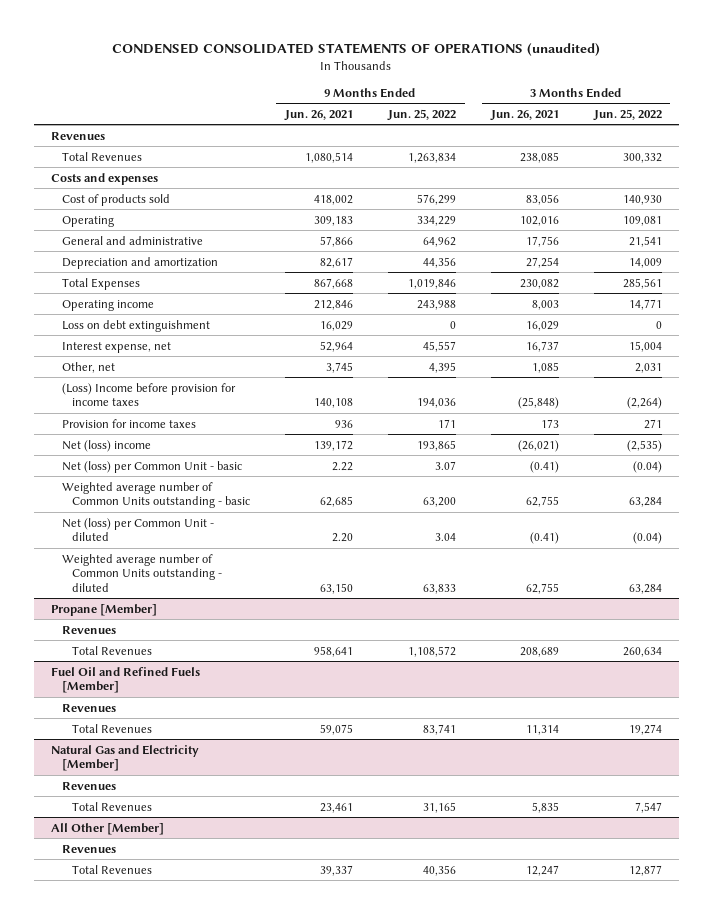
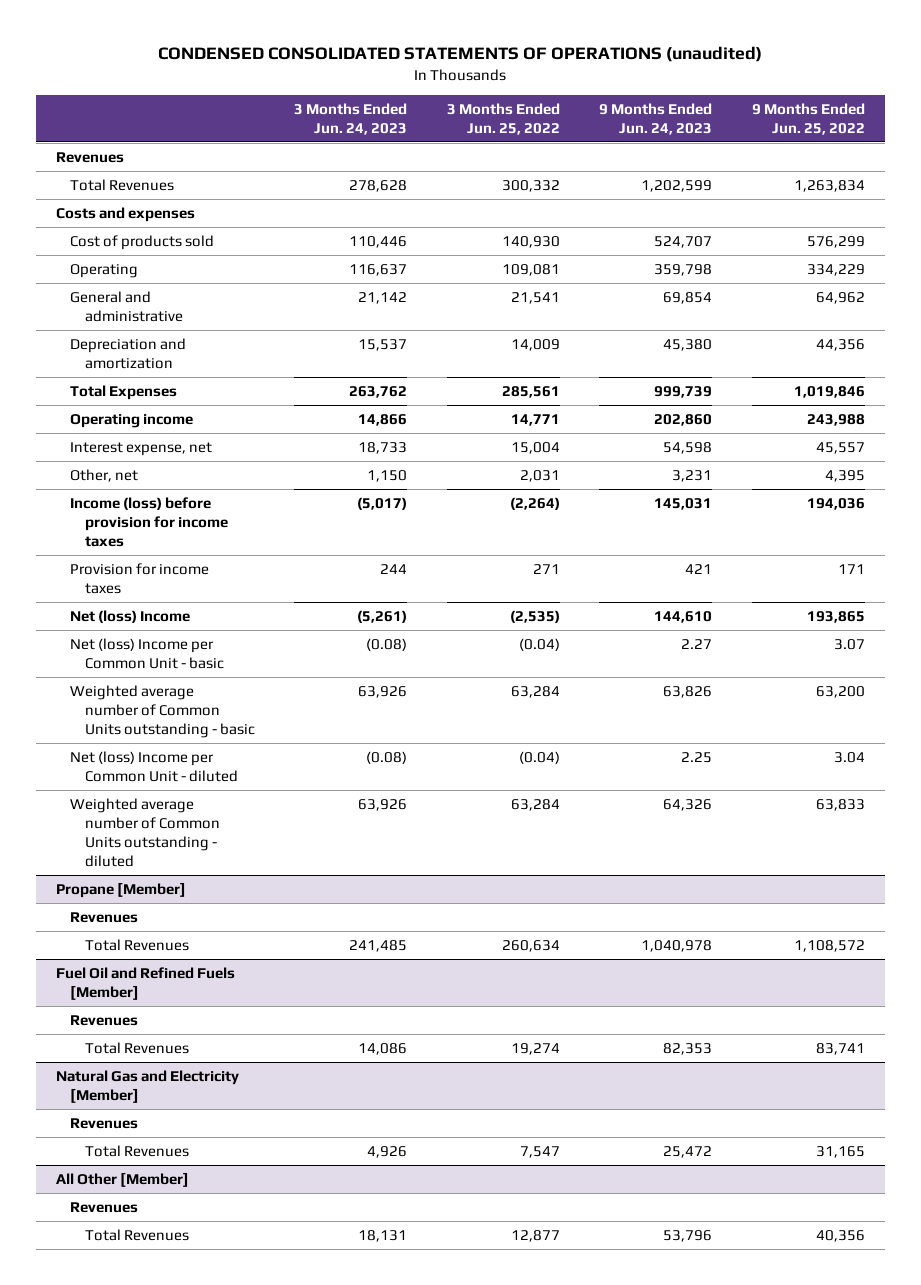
- | 9 Months Ended Jun. 26, 2021 | 9 Months Ended Jun. 25, 2022 | 3 Months Ended Jun. 26, 2021 | 3 Months Ended Jun. 25, 2022
+ | 3 Months Ended Jun. 24, 2023 | 3 Months Ended Jun. 25, 2022 | 9 Months Ended Jun. 24, 2023 | 9 Months Ended Jun. 25, 2022
- Loss on debt extinguishment | 16,029 | 0 | 16,029 | 0
- (Loss) Income before provision for income taxes | 140,108 | 194,036 | (25,848) | (2,264)
+ Income (loss) before provision for income taxes | (5,017) | (2,264) | 145,031 | 194,036
- Net (loss) income | 139,172 | 193,865 | (26,021) | (2,535)
- Net (loss) per Common Unit - basic | 2.22 | 3.07 | (0.41) | (0.04)
+ Net (loss) Income | (5,261) | (2,535) | 144,610 | 193,865
+ Net (loss) Income per Common Unit - basic | (0.08) | (0.04) | 2.27 | 3.07
- Net (loss) per Common Unit - diluted | 2.20 | 3.04 | (0.41) | (0.04)
+ Net (loss) Income per Common Unit - diluted | (0.08) | (0.04) | 2.25 | 3.04

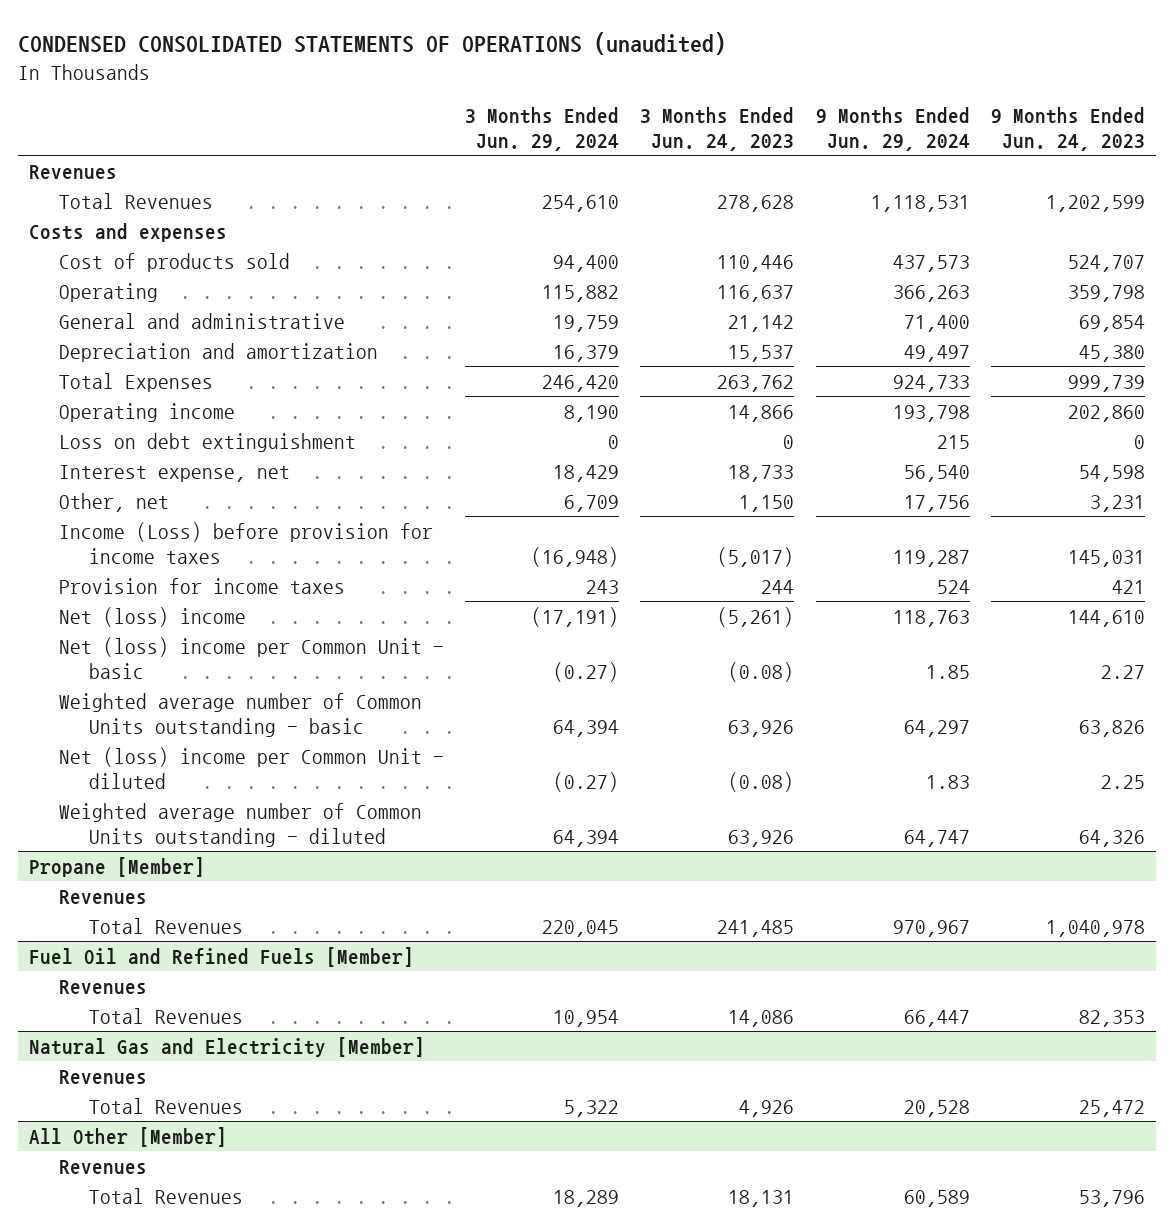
- | 3 Months Ended Jun. 24, 2023 | 3 Months Ended Jun. 25, 2022 | 9 Months Ended Jun. 24, 2023 | 9 Months Ended Jun. 25, 2022
+ | 3 Months Ended Jun. 29, 2024 | 3 Months Ended Jun. 24, 2023 | 9 Months Ended Jun. 29, 2024 | 9 Months Ended Jun. 24, 2023
+ Loss on debt extinguishment | 0 | 0 | 215 | 0
- Income (loss) before provision for income taxes | (5,017) | (2,264) | 145,031 | 194,036
+ Income (Loss) before provision for income taxes | (16,948) | (5,017) | 119,287 | 145,031
- Net (loss) Income | (5,261) | (2,535) | 144,610 | 193,865
- Net (loss) Income per Common Unit - basic | (0.08) | (0.04) | 2.27 | 3.07
+ Net (loss) income | (17,191) | (5,261) | 118,763 | 144,610
+ Net (loss) income per Common Unit - basic | (0.27) | (0.08) | 1.85 | 2.27
- Net (loss) Income per Common Unit - diluted | (0.08) | (0.04) | 2.25 | 3.04
+ Net (loss) income per Common Unit - diluted | (0.27) | (0.08) | 1.83 | 2.25

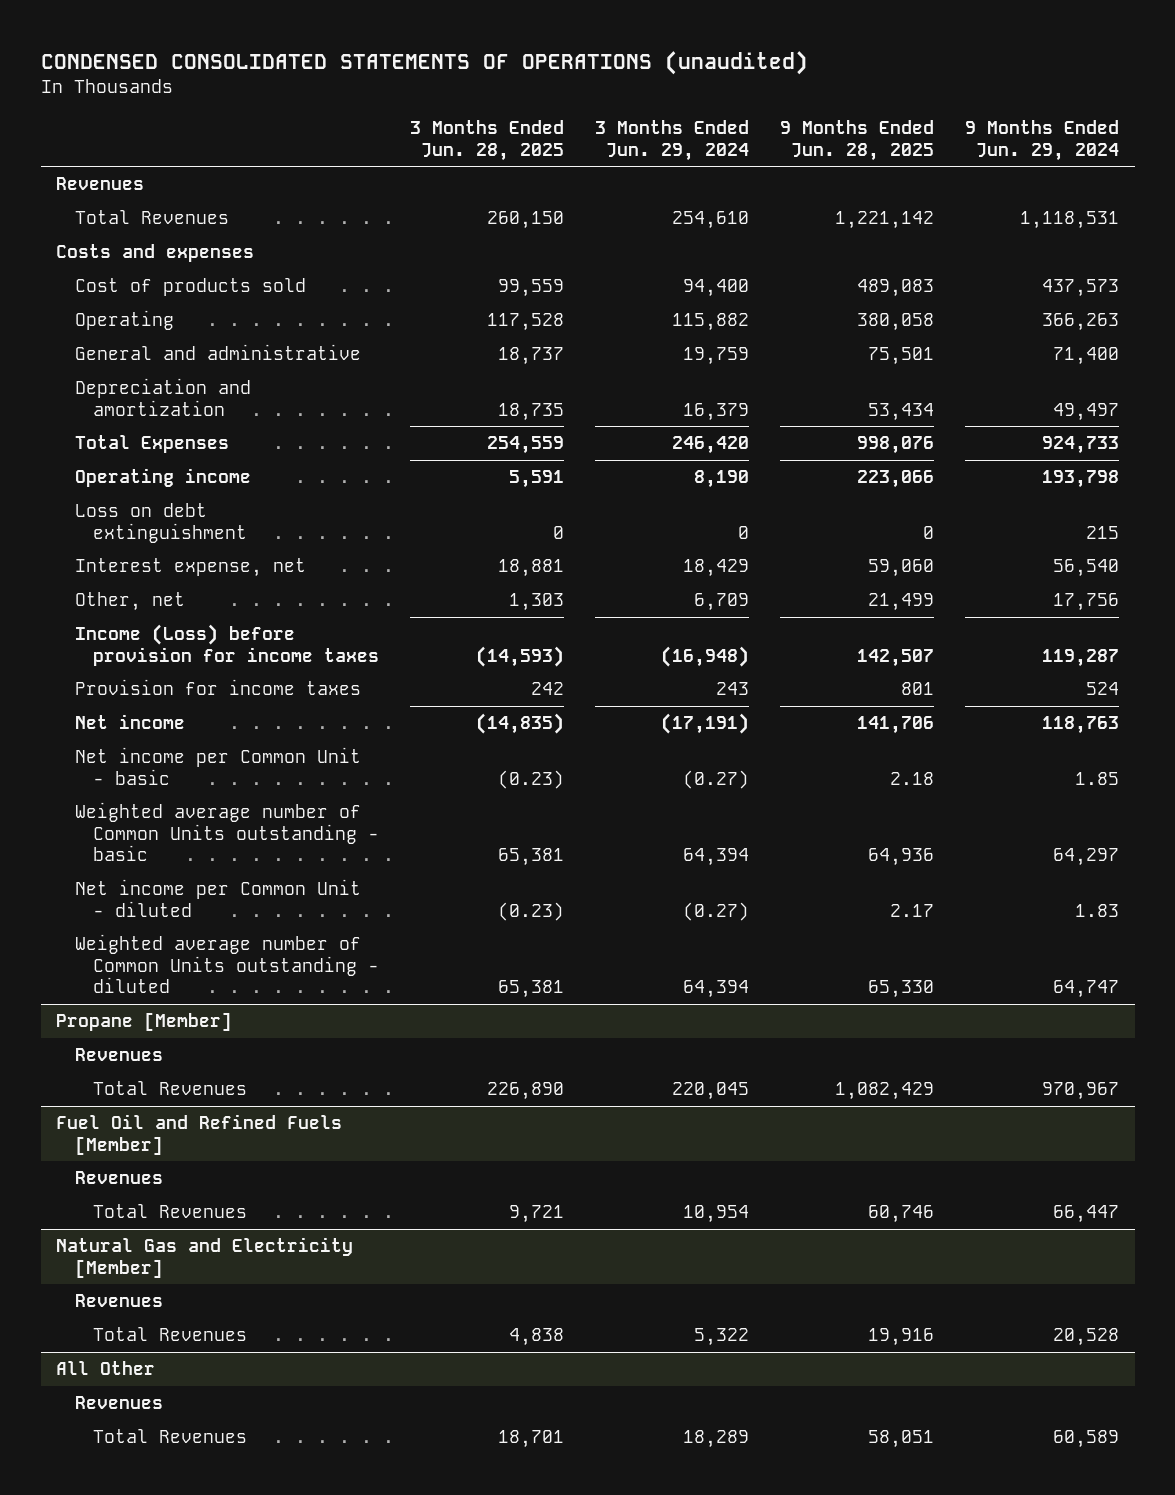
- | 3 Months Ended Jun. 29, 2024 | 3 Months Ended Jun. 24, 2023 | 9 Months Ended Jun. 29, 2024 | 9 Months Ended Jun. 24, 2023
+ | 3 Months Ended Jun. 28, 2025 | 3 Months Ended Jun. 29, 2024 | 9 Months Ended Jun. 28, 2025 | 9 Months Ended Jun. 29, 2024
- Net (loss) income | (17,191) | (5,261) | 118,763 | 144,610
- Net (loss) income per Common Unit - basic | (0.27) | (0.08) | 1.85 | 2.27
+ Net income | (14,835) | (17,191) | 141,706 | 118,763
+ Net income per Common Unit - basic | (0.23) | (0.27) | 2.18 | 1.85
- Net (loss) income per Common Unit - diluted | (0.27) | (0.08) | 1.83 | 2.25
+ Net income per Common Unit - diluted | (0.23) | (0.27) | 2.17 | 1.83
- All Other [Member]
+ All Other

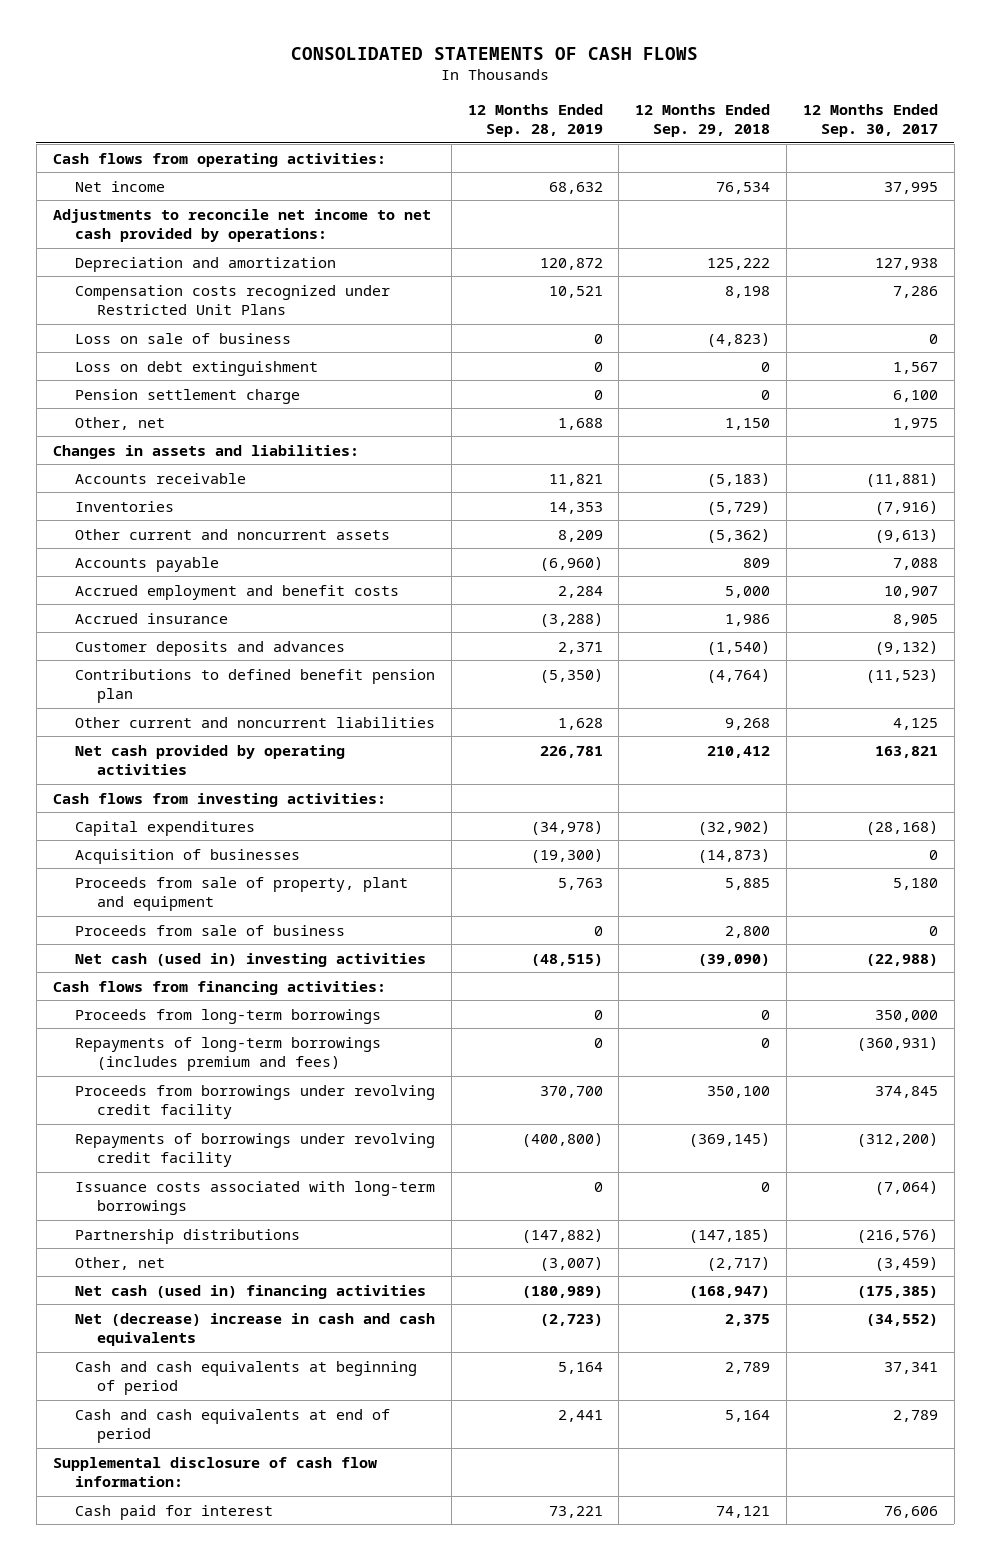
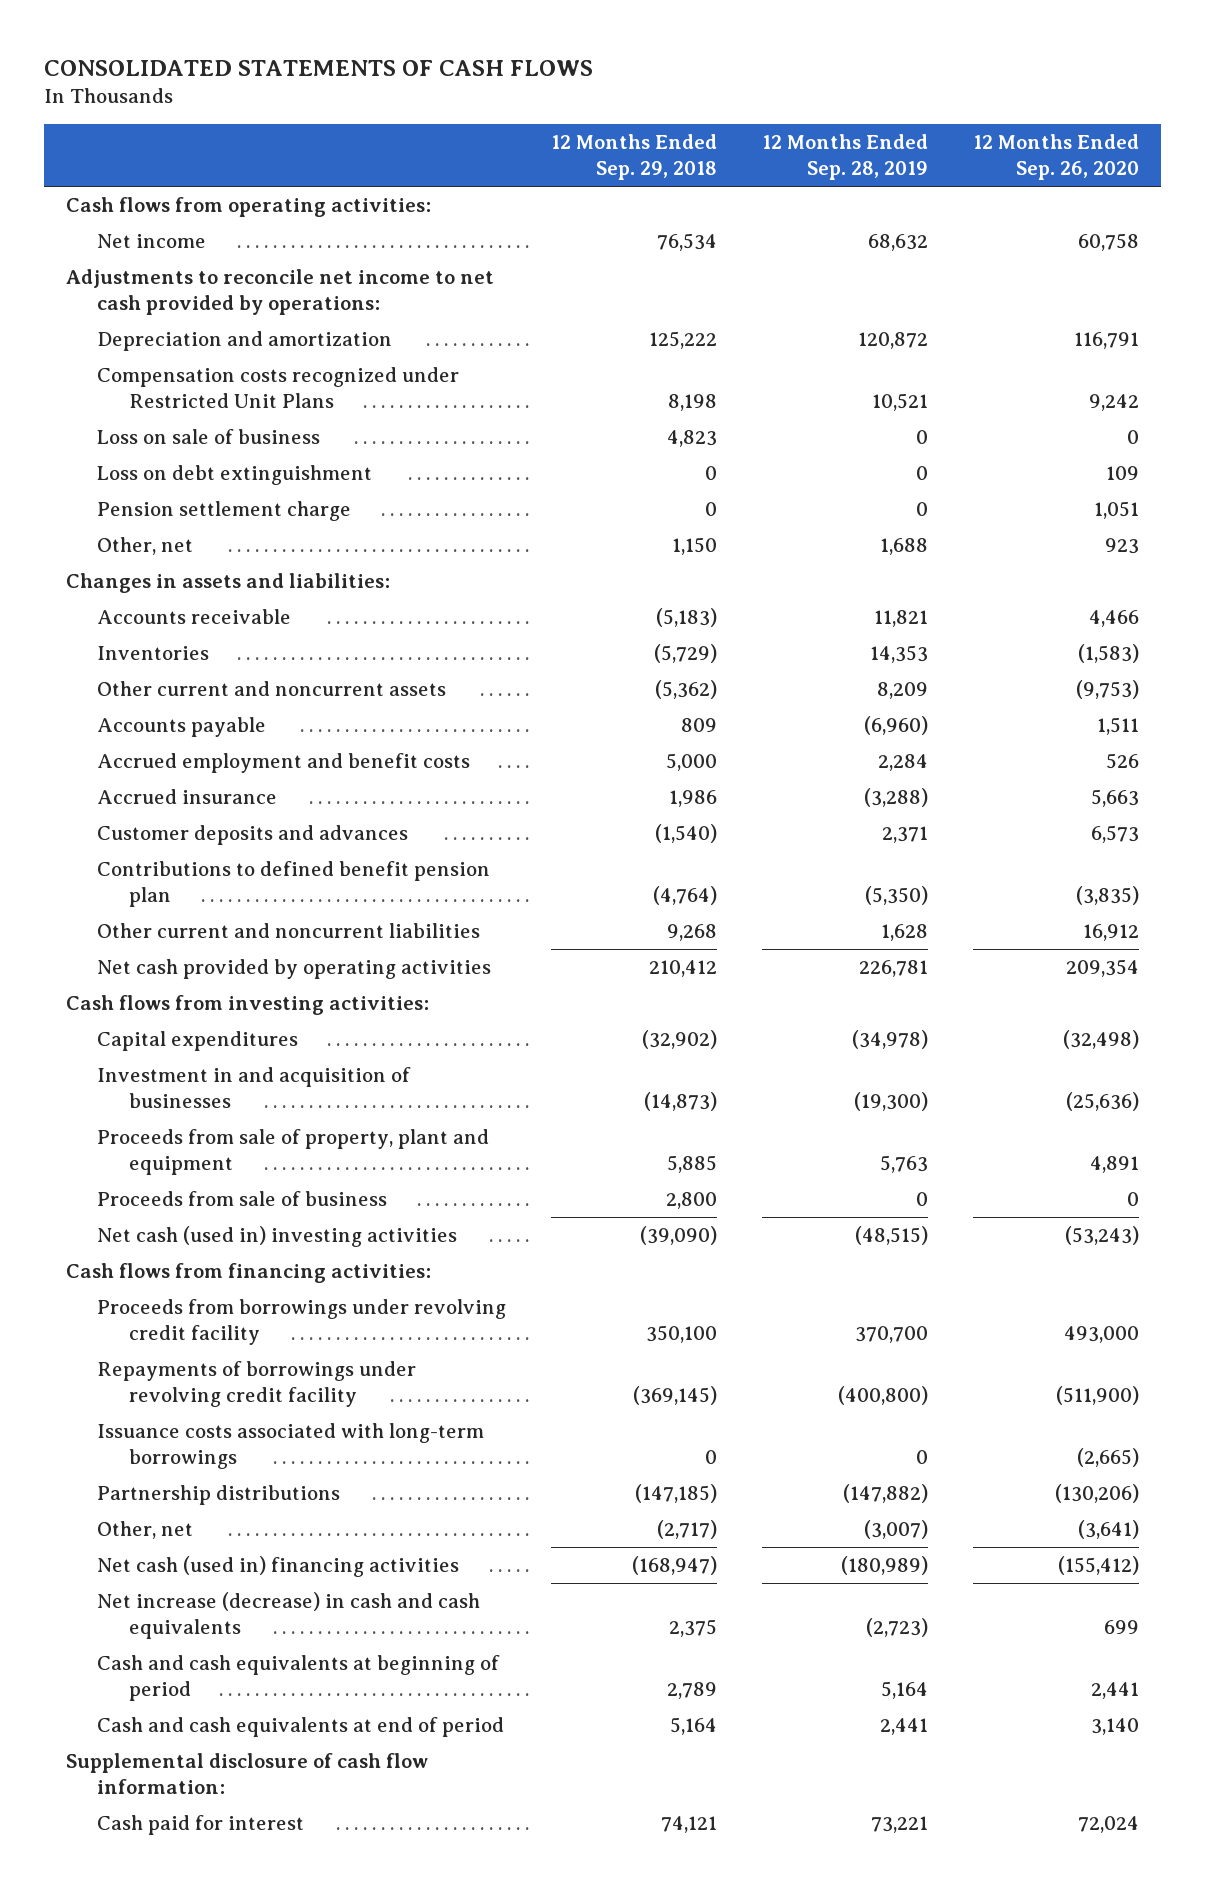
- | 12 Months Ended Sep. 28, 2019 | 12 Months Ended Sep. 29, 2018 | 12 Months Ended Sep. 30, 2017
+ | 12 Months Ended Sep. 29, 2018 | 12 Months Ended Sep. 28, 2019 | 12 Months Ended Sep. 26, 2020
- Loss on sale of business | 0 | (4,823) | 0
+ Loss on sale of business | 4,823 | 0 | 0
- Acquisition of businesses | (19,300) | (14,873) | 0
+ Investment in and acquisition of businesses | (14,873) | (19,300) | (25,636)
- Proceeds from long-term borrowings | 0 | 0 | 350,000
- Repayments of long-term borrowings (includes premium and fees) | 0 | 0 | (360,931)
- Net (decrease) increase in cash and cash equivalents | (2,723) | 2,375 | (34,552)
+ Net increase (decrease) in cash and cash equivalents | 2,375 | (2,723) | 699

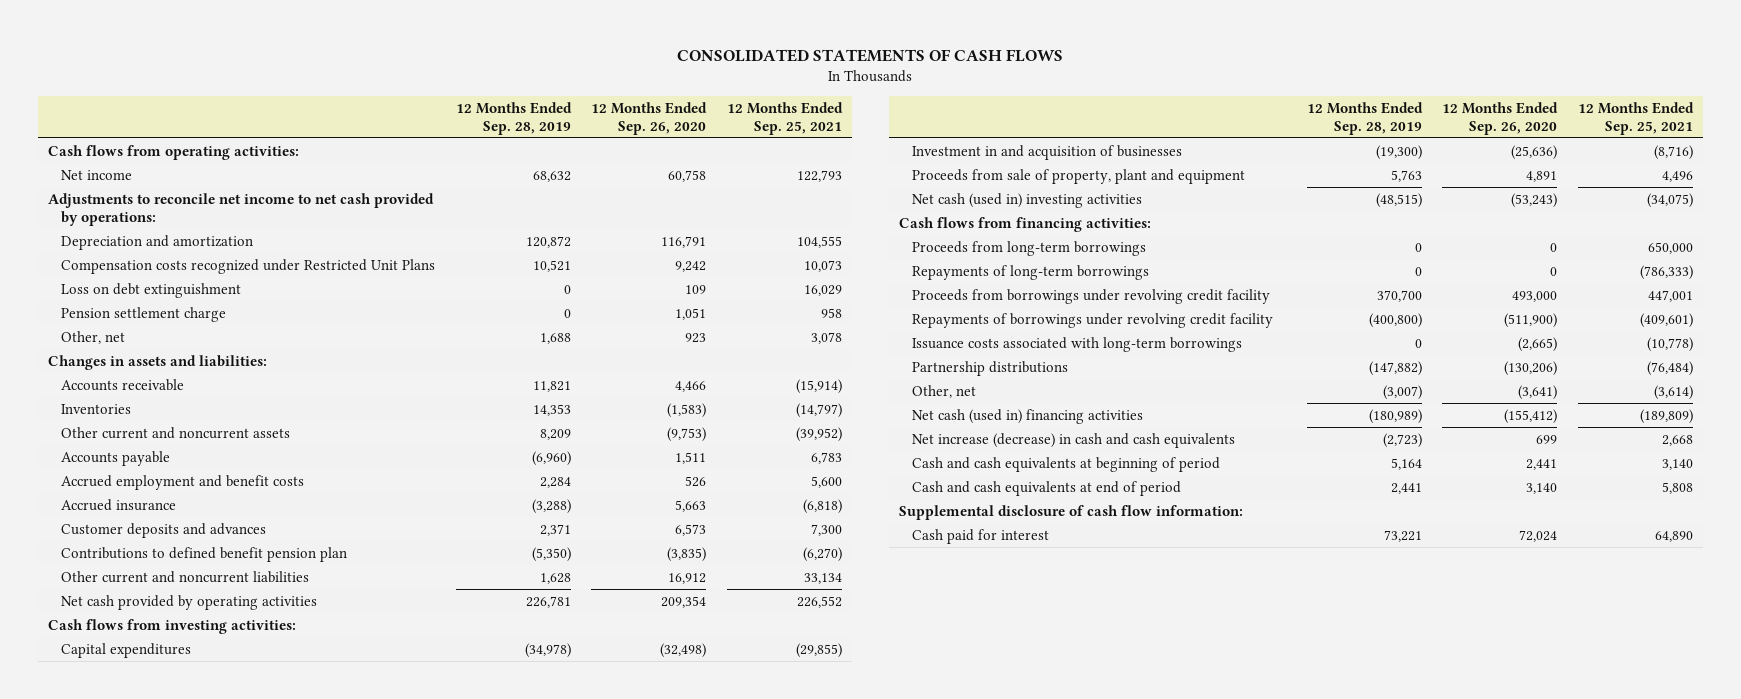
- | 12 Months Ended Sep. 29, 2018 | 12 Months Ended Sep. 28, 2019 | 12 Months Ended Sep. 26, 2020
+ | 12 Months Ended Sep. 28, 2019 | 12 Months Ended Sep. 26, 2020 | 12 Months Ended Sep. 25, 2021
- Loss on sale of business | 4,823 | 0 | 0
- Proceeds from sale of business | 2,800 | 0 | 0
+ Proceeds from long-term borrowings | 0 | 0 | 650,000
+ Repayments of long-term borrowings | 0 | 0 | (786,333)

